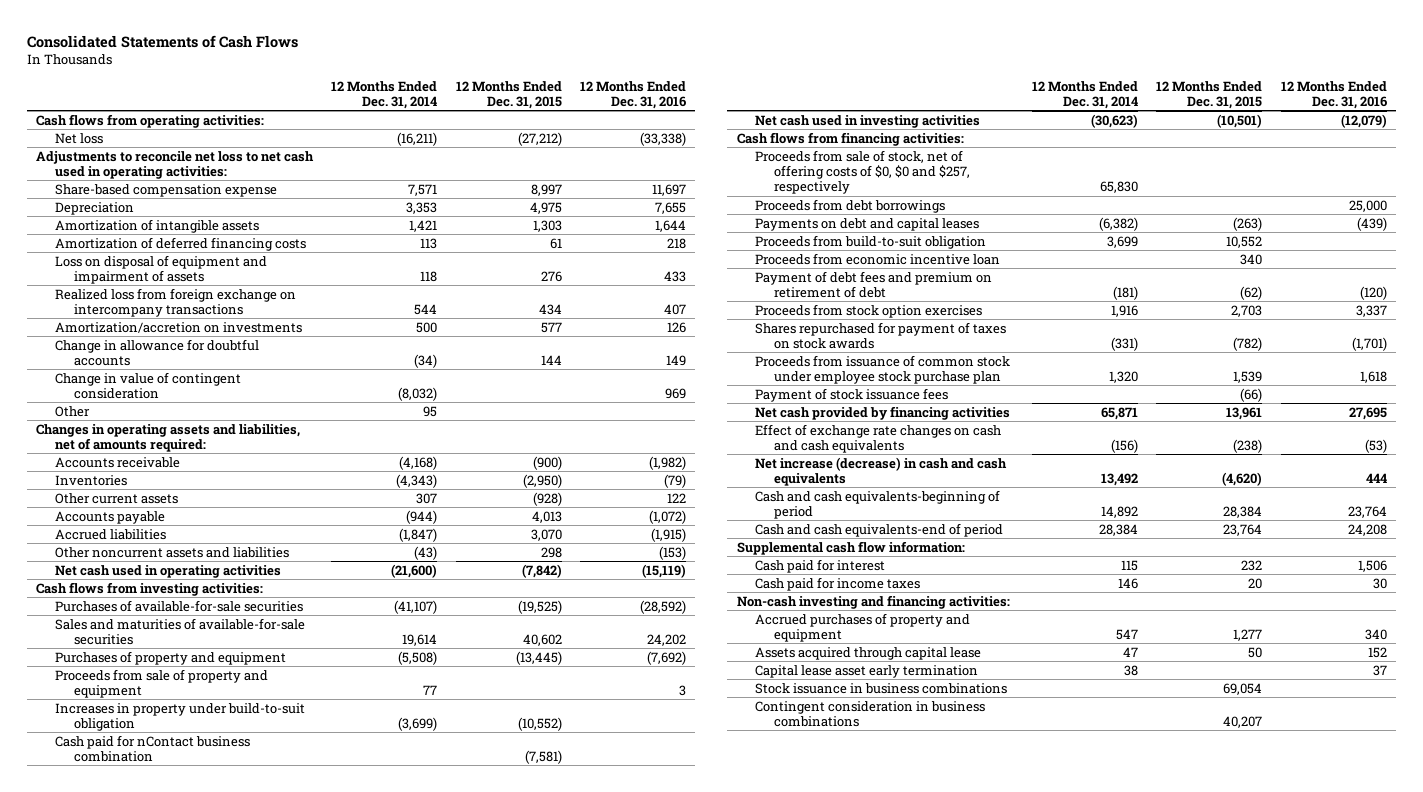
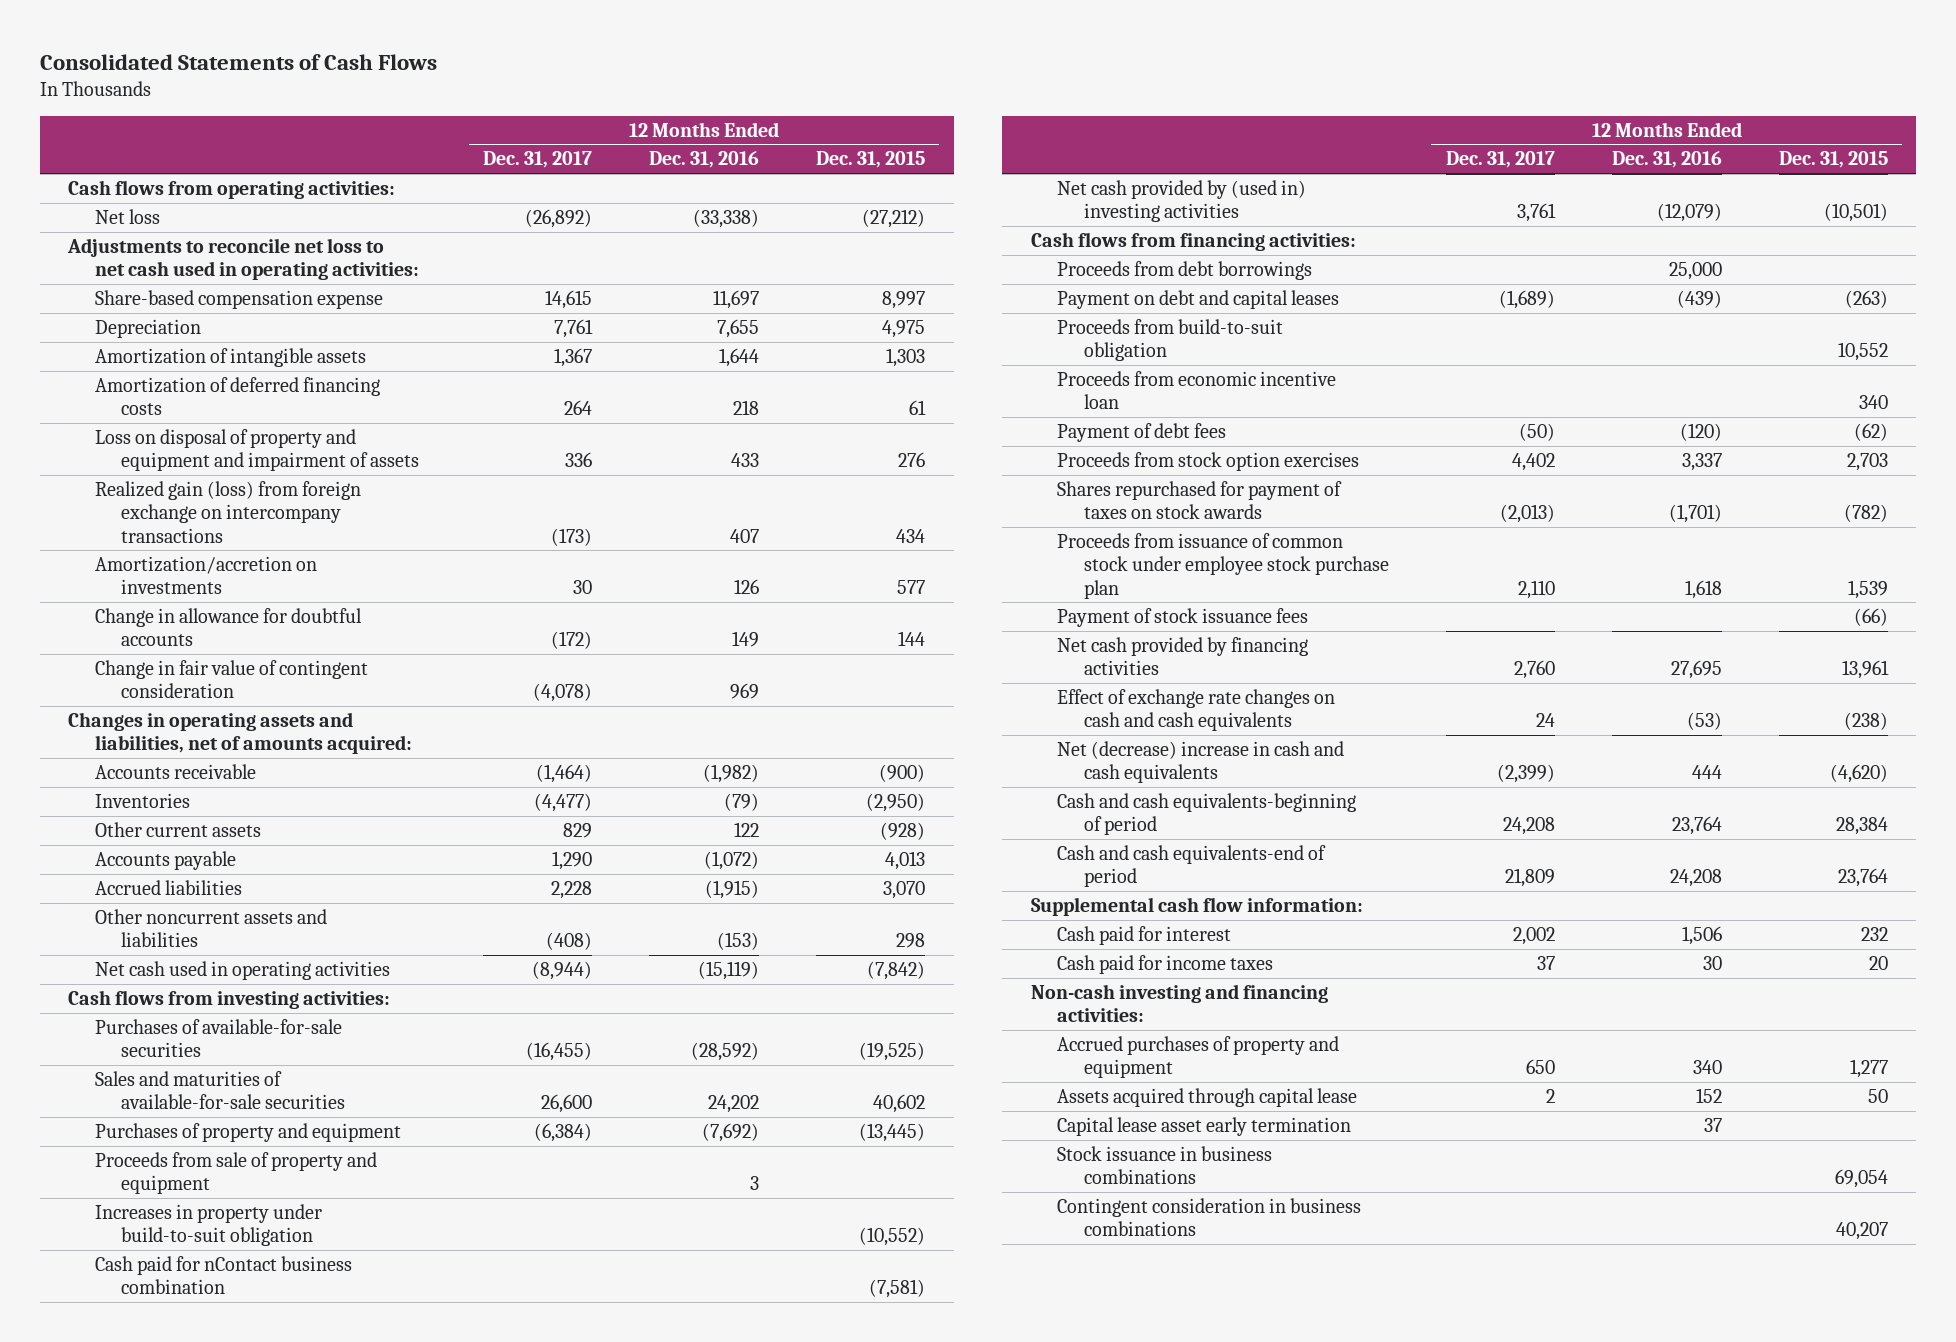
- | 12 Months Ended Dec. 31, 2014 | 12 Months Ended Dec. 31, 2015 | 12 Months Ended Dec. 31, 2016
+ | 12 Months Ended Dec. 31, 2017 | 12 Months Ended Dec. 31, 2016 | 12 Months Ended Dec. 31, 2015
- Loss on disposal of equipment and impairment of assets | 118 | 276 | 433
- Realized loss from foreign exchange on intercompany transactions | 544 | 434 | 407
+ Loss on disposal of property and equipment and impairment of assets | 336 | 433 | 276
+ Realized gain (loss) from foreign exchange on intercompany transactions | (173) | 407 | 434
- Change in value of contingent consideration | (8,032) | | 969
- Other | 95 | |
- Changes in operating assets and liabilities, net of amounts required:
+ Change in fair value of contingent consideration | (4,078) | 969 |
+ Changes in operating assets and liabilities, net of amounts acquired:
- Net cash used in investing activities | (30,623) | (10,501) | (12,079)
+ Net cash provided by (used in) investing activities | 3,761 | (12,079) | (10,501)
- Proceeds from sale of stock, net of offering costs of $0, $0 and $257, respectively | 65,830 | |
- Payments on debt and capital leases | (6,382) | (263) | (439)
+ Payment on debt and capital leases | (1,689) | (439) | (263)
- Payment of debt fees and premium on retirement of debt | (181) | (62) | (120)
+ Payment of debt fees | (50) | (120) | (62)
- Net increase (decrease) in cash and cash equivalents | 13,492 | (4,620) | 444
+ Net (decrease) increase in cash and cash equivalents | (2,399) | 444 | (4,620)

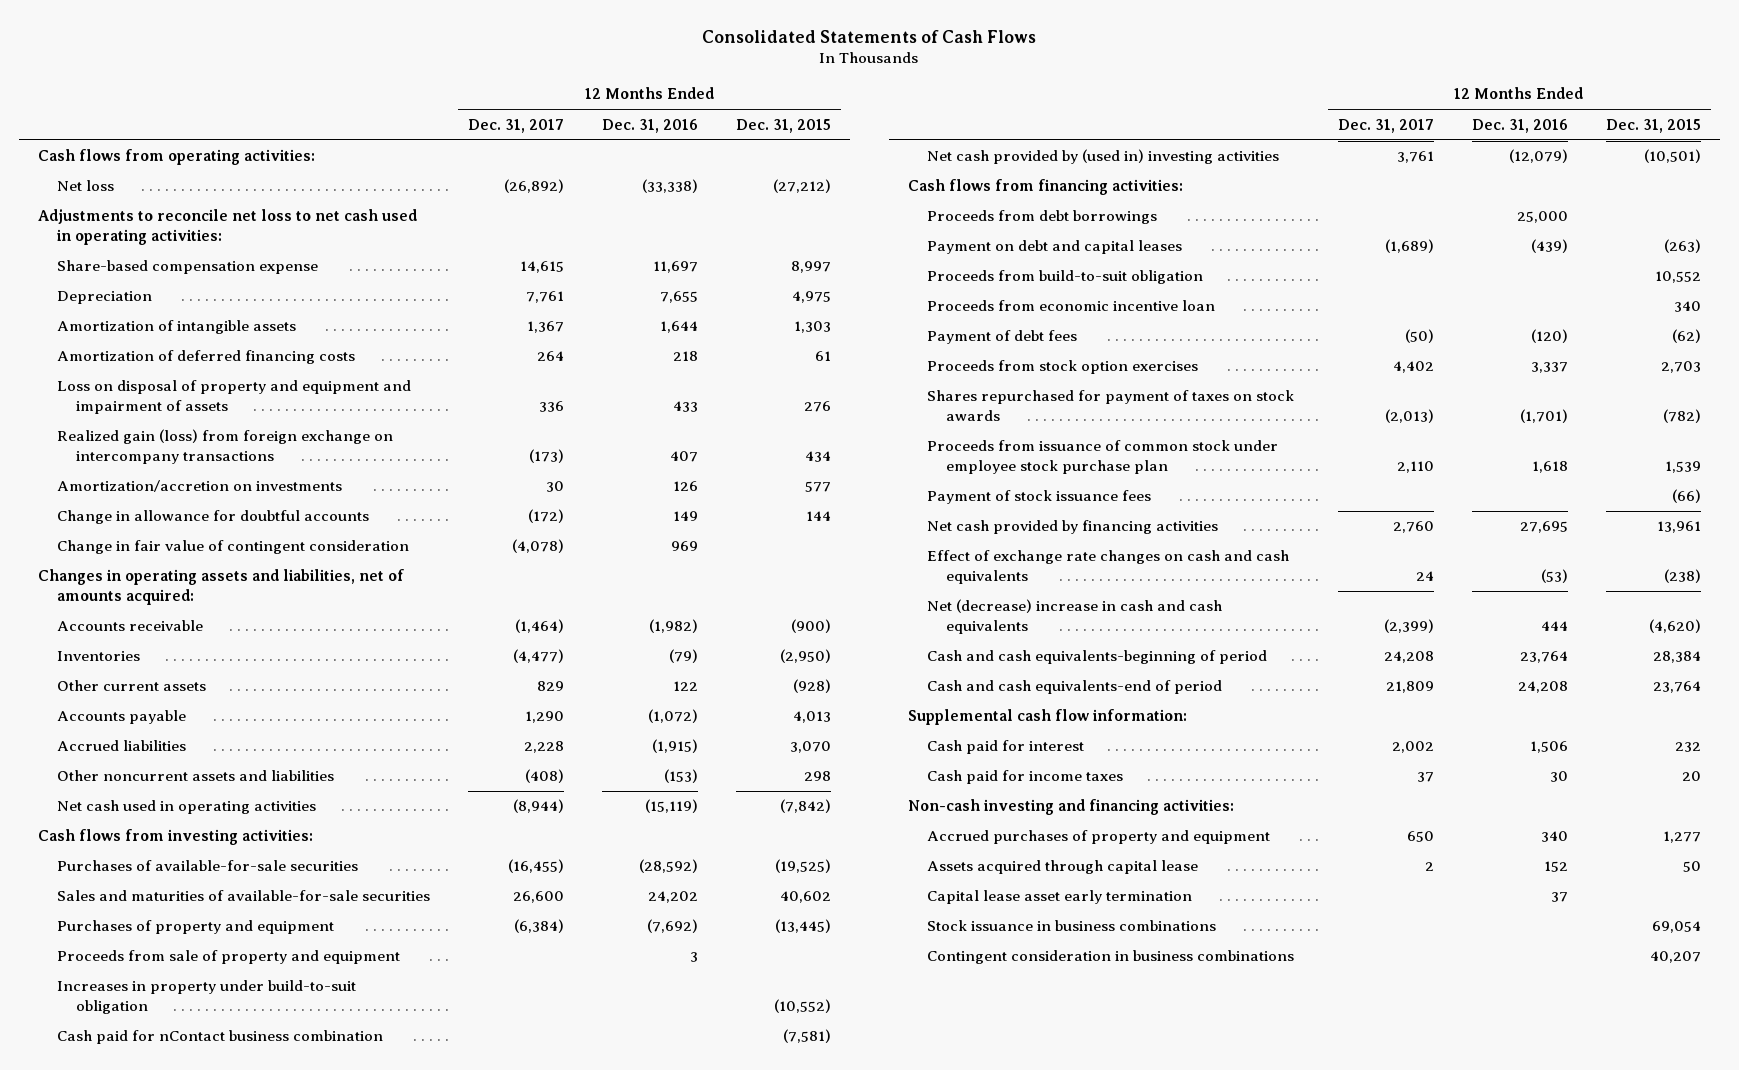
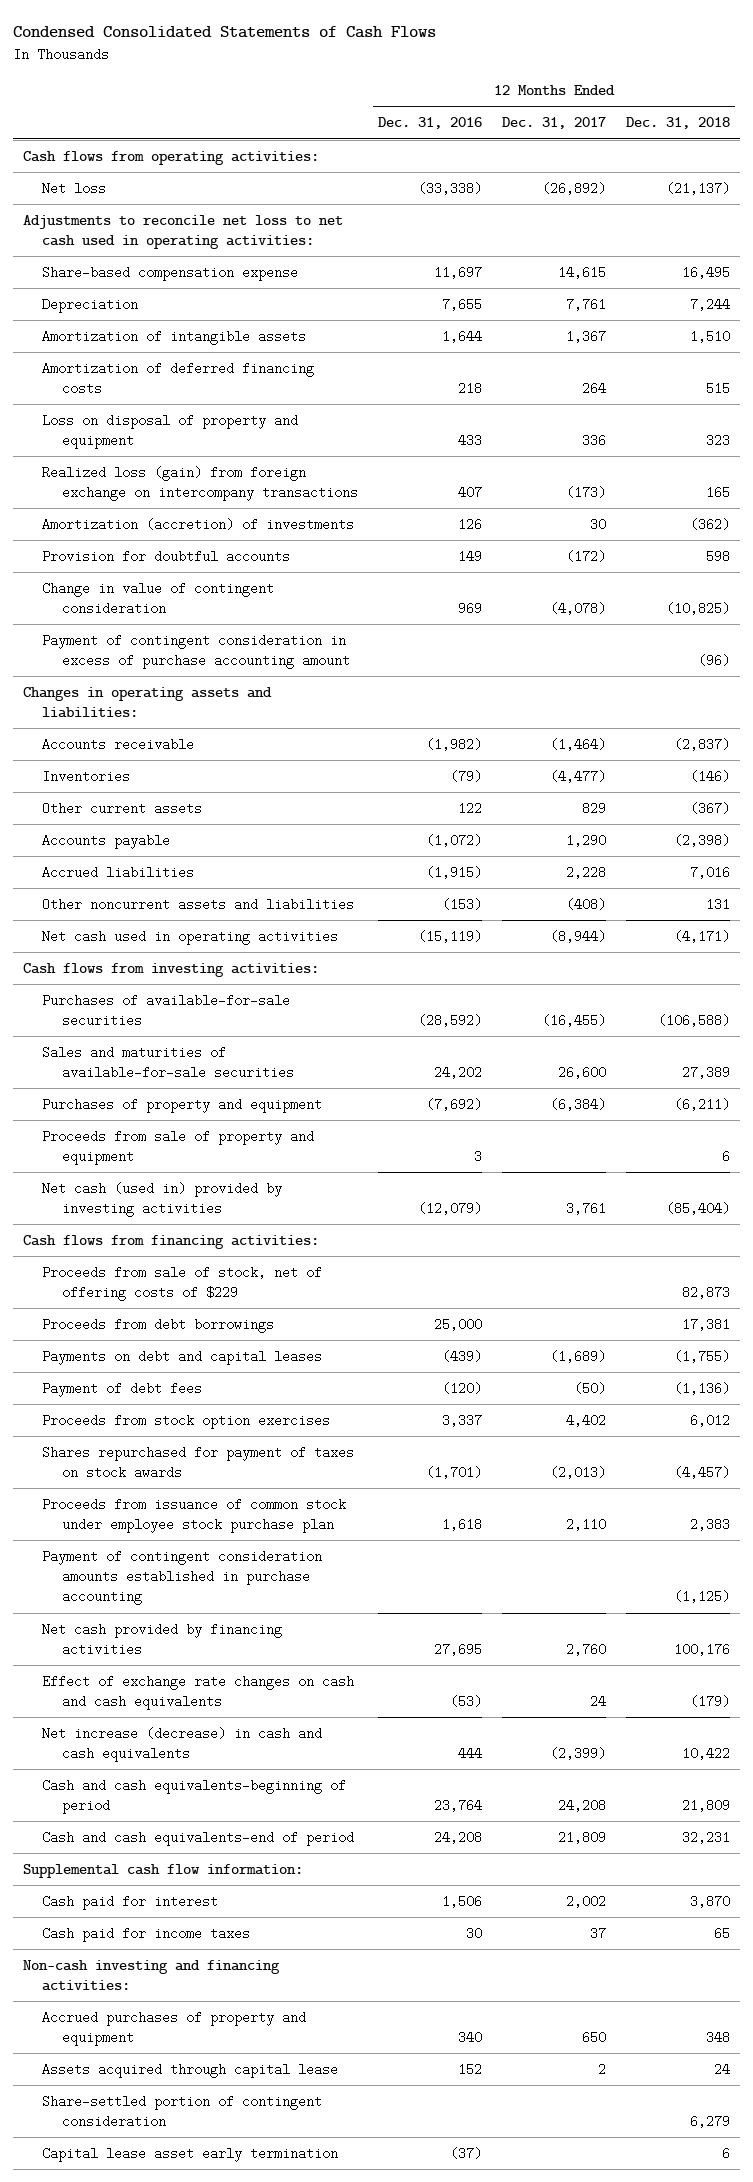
- Consolidated Statements of Cash Flows
+ Condensed Consolidated Statements of Cash Flows
- | 12 Months Ended Dec. 31, 2017 | 12 Months Ended Dec. 31, 2016 | 12 Months Ended Dec. 31, 2015
+ | 12 Months Ended Dec. 31, 2016 | 12 Months Ended Dec. 31, 2017 | 12 Months Ended Dec. 31, 2018
- Loss on disposal of property and equipment and impairment of assets | 336 | 433 | 276
- Realized gain (loss) from foreign exchange on intercompany transactions | (173) | 407 | 434
- Amortization/accretion on investments | 30 | 126 | 577
- Change in allowance for doubtful accounts | (172) | 149 | 144
- Change in fair value of contingent consideration | (4,078) | 969 |
- Changes in operating assets and liabilities, net of amounts acquired:
+ Loss on disposal of property and equipment | 433 | 336 | 323
+ Realized loss (gain) from foreign exchange on intercompany transactions | 407 | (173) | 165
+ Amortization (accretion) of investments | 126 | 30 | (362)
+ Provision for doubtful accounts | 149 | (172) | 598
+ Change in value of contingent consideration | 969 | (4,078) | (10,825)
+ Payment of contingent consideration in excess of purchase accounting amount | | | (96)
+ Changes in operating assets and liabilities:
- Increases in property under build-to-suit obligation | | | (10,552)
- Cash paid for nContact business combination | | | (7,581)
- Net cash provided by (used in) investing activities | 3,761 | (12,079) | (10,501)
+ Net cash (used in) provided by investing activities | (12,079) | 3,761 | (85,404)
+ Proceeds from sale of stock, net of offering costs of $229 | | | 82,873
- Payment on debt and capital leases | (1,689) | (439) | (263)
- Proceeds from build-to-suit obligation | | | 10,552
- Proceeds from economic incentive loan | | | 340
+ Payments on debt and capital leases | (439) | (1,689) | (1,755)
- Payment of stock issuance fees | | | (66)
+ Payment of contingent consideration amounts established in purchase accounting | | | (1,125)
- Net (decrease) increase in cash and cash equivalents | (2,399) | 444 | (4,620)
+ Net increase (decrease) in cash and cash equivalents | 444 | (2,399) | 10,422
- Capital lease asset early termination | | 37 |
- Stock issuance in business combinations | | | 69,054
- Contingent consideration in business combinations | | | 40,207
+ Share-settled portion of contingent consideration | | | 6,279
+ Capital lease asset early termination | (37) | | 6

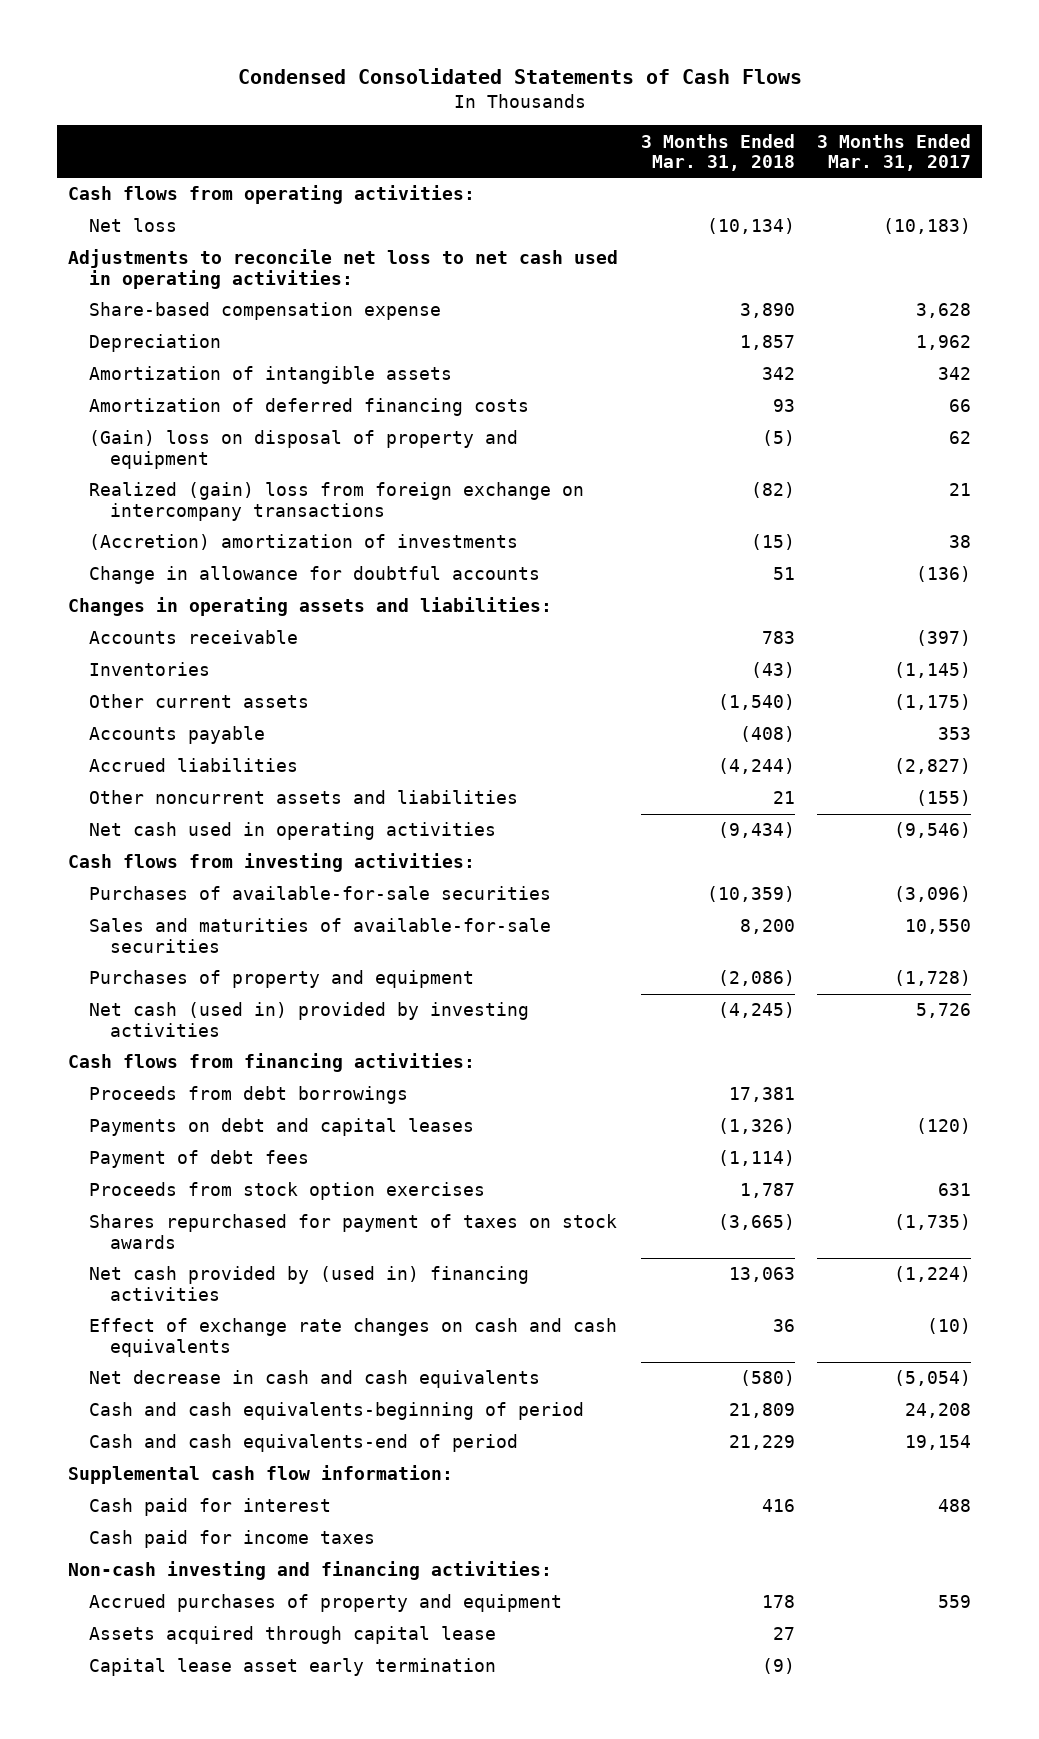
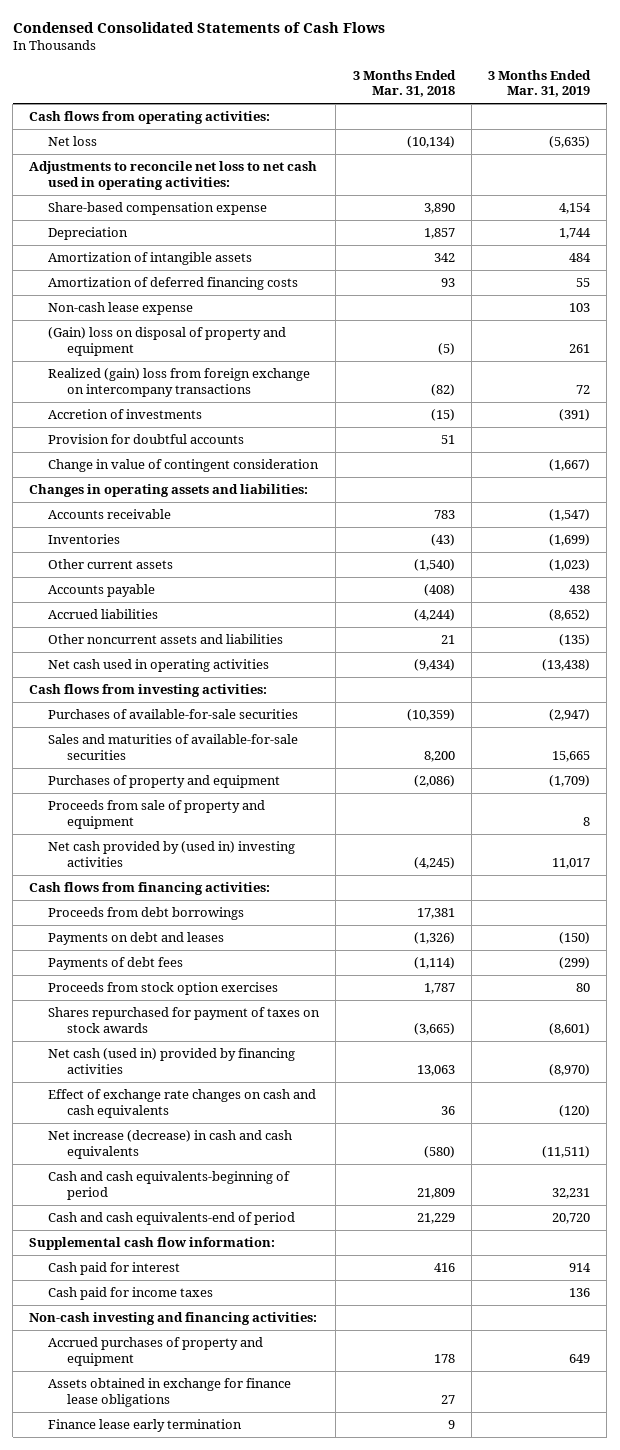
- | 3 Months Ended Mar. 31, 2018 | 3 Months Ended Mar. 31, 2017
+ | 3 Months Ended Mar. 31, 2018 | 3 Months Ended Mar. 31, 2019
+ Non-cash lease expense | | 103
- (Accretion) amortization of investments | (15) | 38
- Change in allowance for doubtful accounts | 51 | (136)
+ Accretion of investments | (15) | (391)
+ Provision for doubtful accounts | 51 |
+ Change in value of contingent consideration | | (1,667)
- Net cash (used in) provided by investing activities | (4,245) | 5,726
+ Proceeds from sale of property and equipment | | 8
+ Net cash provided by (used in) investing activities | (4,245) | 11,017
- Payments on debt and capital leases | (1,326) | (120)
- Payment of debt fees | (1,114) |
+ Payments on debt and leases | (1,326) | (150)
+ Payments of debt fees | (1,114) | (299)
- Net cash provided by (used in) financing activities | 13,063 | (1,224)
+ Net cash (used in) provided by financing activities | 13,063 | (8,970)
- Net decrease in cash and cash equivalents | (580) | (5,054)
+ Net increase (decrease) in cash and cash equivalents | (580) | (11,511)
- Assets acquired through capital lease | 27 |
- Capital lease asset early termination | (9) |
+ Assets obtained in exchange for finance lease obligations | 27 |
+ Finance lease early termination | 9 |

